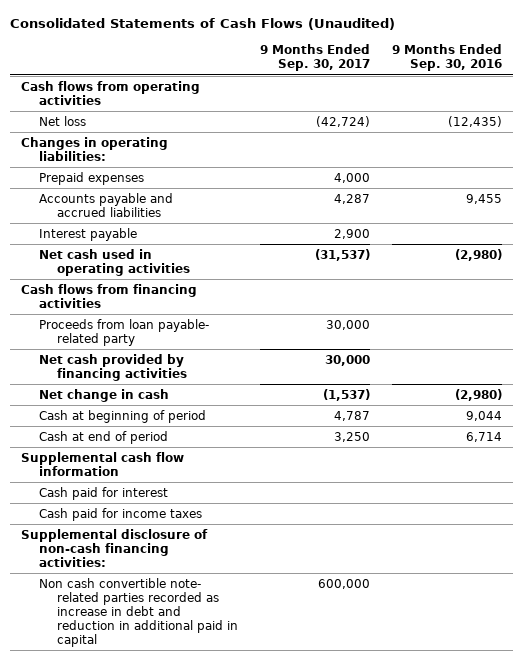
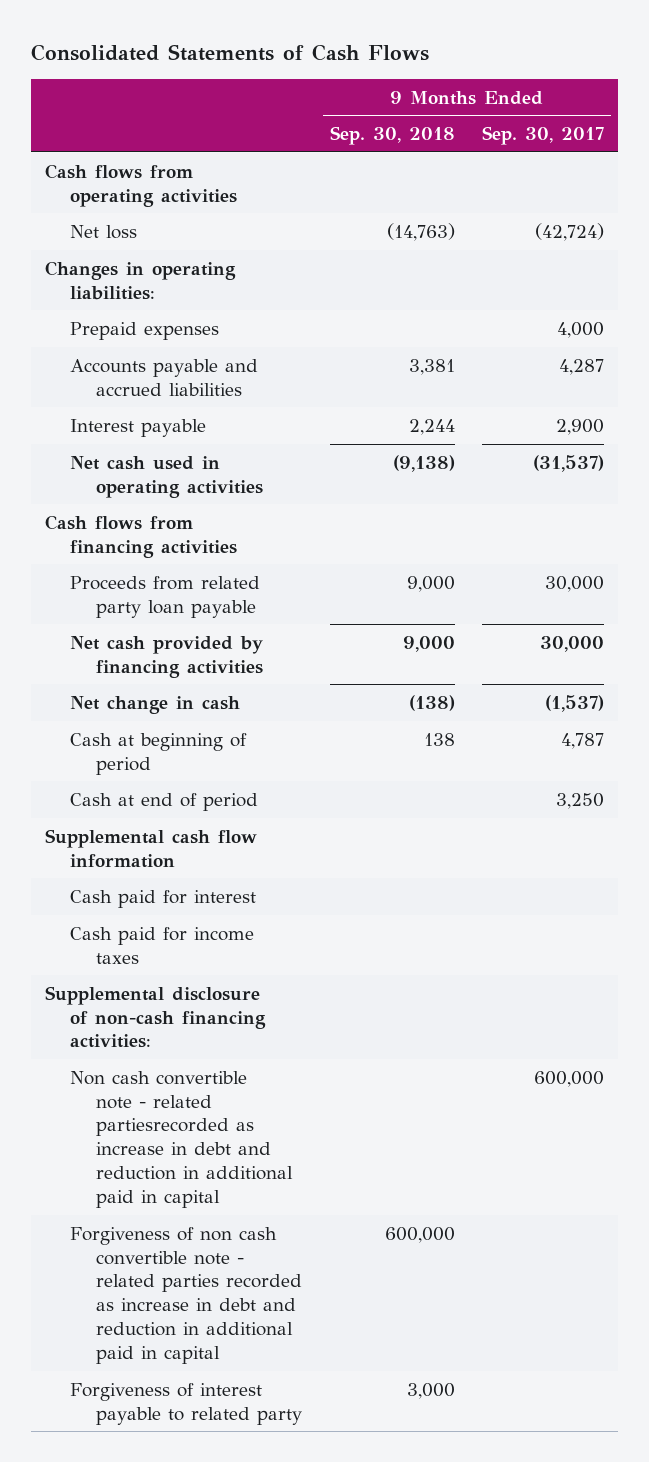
- Consolidated Statements of Cash Flows (Unaudited)
+ Consolidated Statements of Cash Flows
- | 9 Months Ended Sep. 30, 2017 | 9 Months Ended Sep. 30, 2016
+ | 9 Months Ended Sep. 30, 2018 | 9 Months Ended Sep. 30, 2017
- Proceeds from loan payable- related party | 30,000 |
+ Proceeds from related party loan payable | 9,000 | 30,000
- Non cash convertible note- related parties recorded as increase in debt and reduction in additional paid in capital | 600,000 |
+ Non cash convertible note - related partiesrecorded as increase in debt and reduction in additional paid in capital | | 600,000
+ Forgiveness of non cash convertible note - related parties recorded as increase in debt and reduction in additional paid in capital | 600,000 |
+ Forgiveness of interest payable to related party | 3,000 |

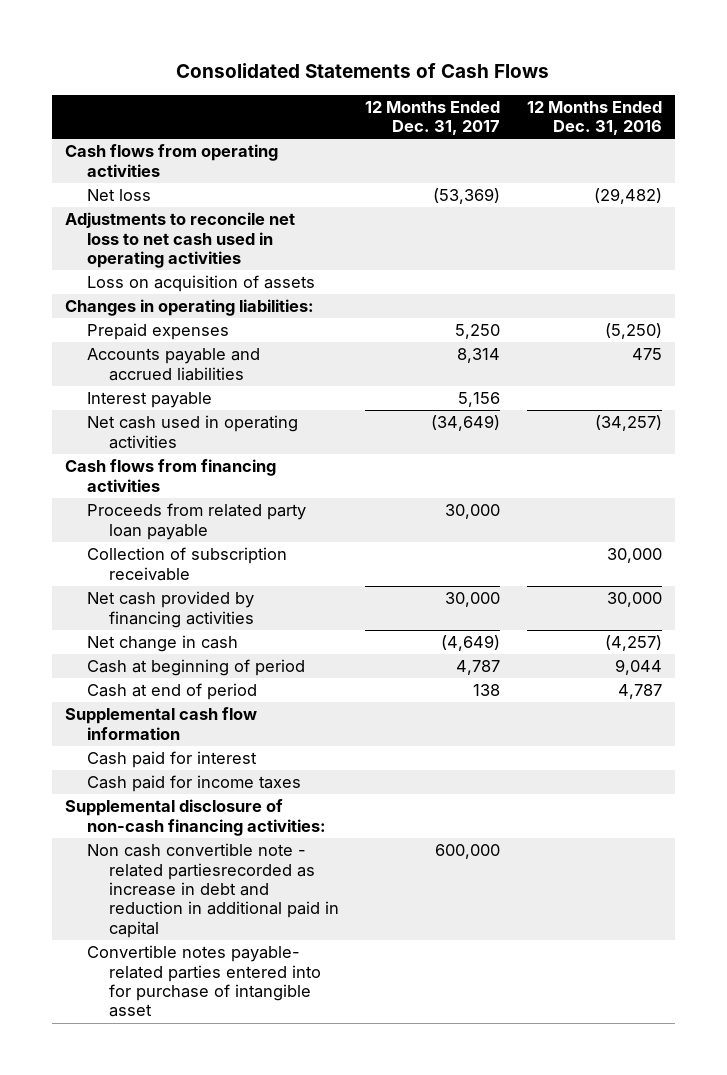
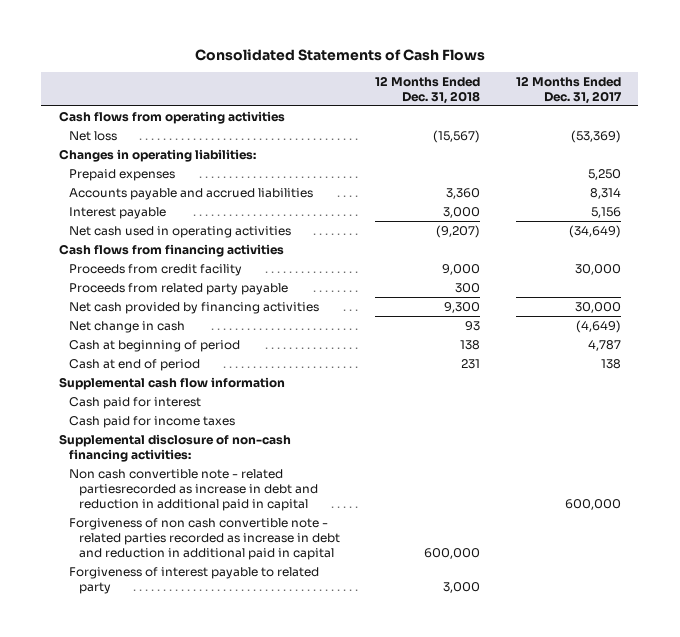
- | 12 Months Ended Dec. 31, 2017 | 12 Months Ended Dec. 31, 2016
+ | 12 Months Ended Dec. 31, 2018 | 12 Months Ended Dec. 31, 2017
- Adjustments to reconcile net loss to net cash used in operating activities
- Loss on acquisition of assets
- Proceeds from related party loan payable | 30,000 |
- Collection of subscription receivable | | 30,000
+ Proceeds from credit facility | 9,000 | 30,000
+ Proceeds from related party payable | 300 |
- Convertible notes payable- related parties entered into for purchase of intangible asset
+ Forgiveness of non cash convertible note - related parties recorded as increase in debt and reduction in additional paid in capital | 600,000 |
+ Forgiveness of interest payable to related party | 3,000 |

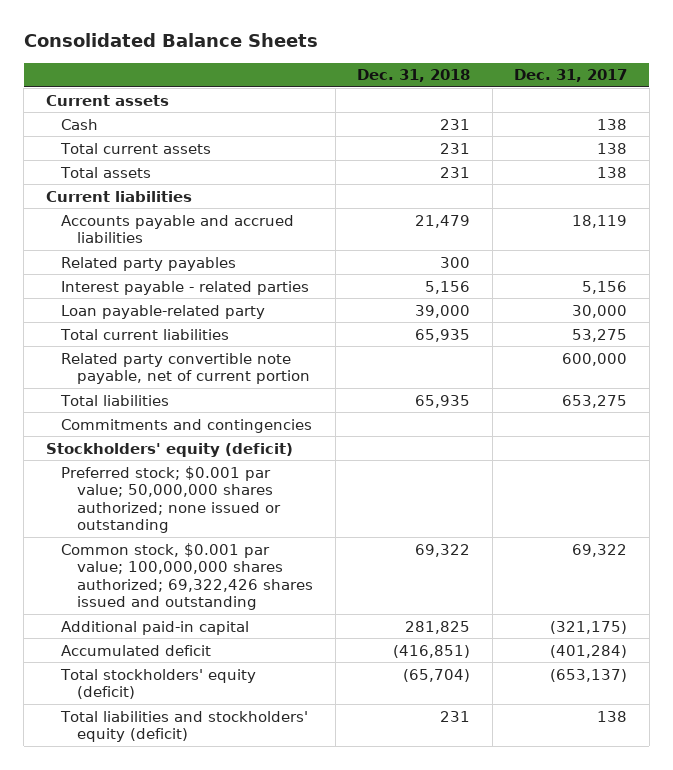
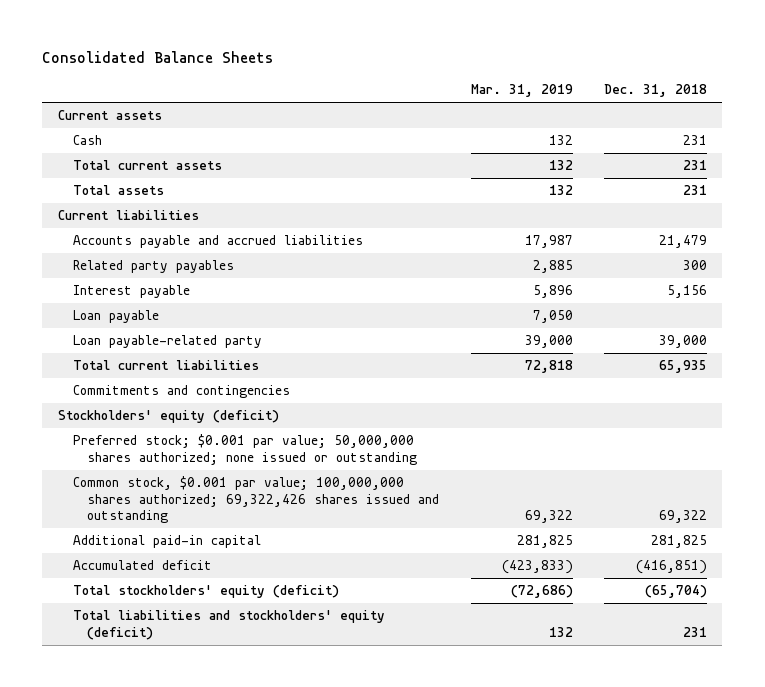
- | Dec. 31, 2018 | Dec. 31, 2017
+ | Mar. 31, 2019 | Dec. 31, 2018
- Interest payable - related parties | 5,156 | 5,156
+ Interest payable | 5,896 | 5,156
+ Loan payable | 7,050 |
- Related party convertible note payable, net of current portion | | 600,000
- Total liabilities | 65,935 | 653,275

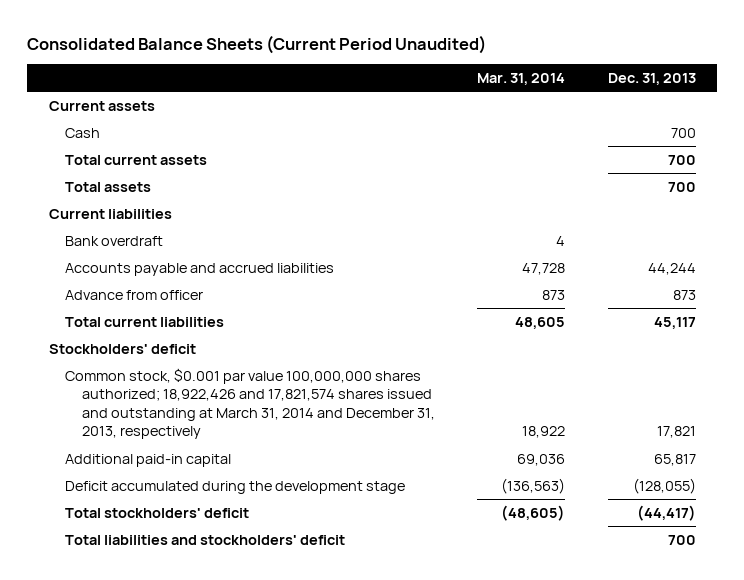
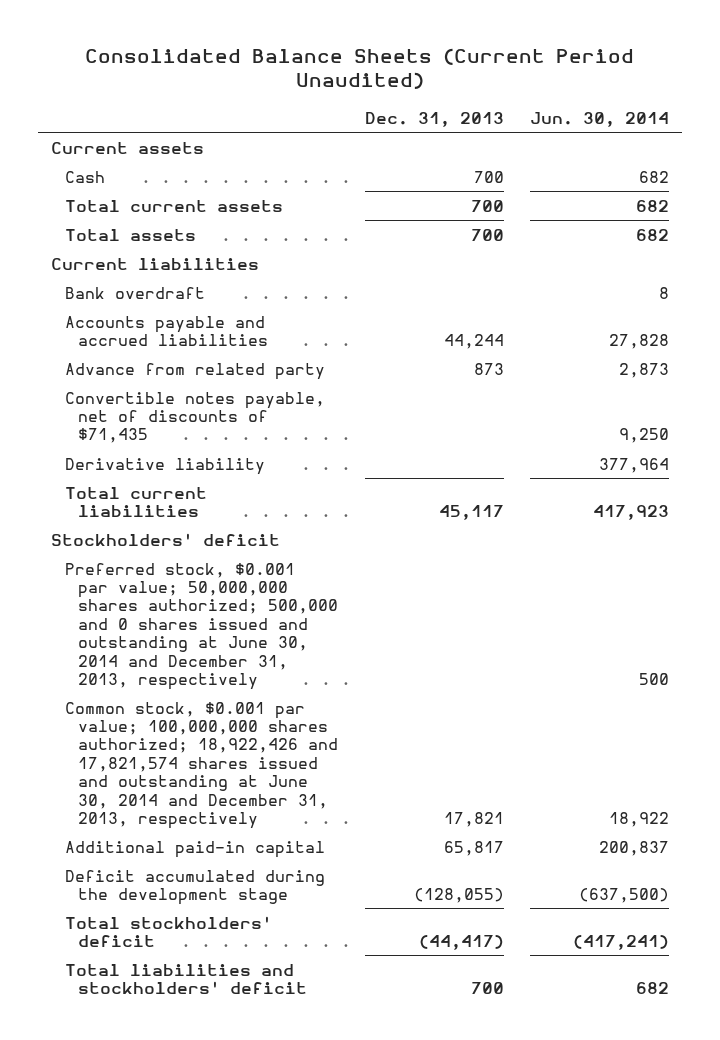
- | Mar. 31, 2014 | Dec. 31, 2013
+ | Dec. 31, 2013 | Jun. 30, 2014
- Advance from officer | 873 | 873
+ Advance from related party | 873 | 2,873
+ Convertible notes payable, net of discounts of $71,435 | | 9,250
+ Derivative liability | | 377,964
- Common stock, $0.001 par value 100,000,000 shares authorized; 18,922,426 and 17,821,574 shares issued and outstanding at March 31, 2014 and December 31, 2013, respectively | 18,922 | 17,821
+ Preferred stock, $0.001 par value; 50,000,000 shares authorized; 500,000 and 0 shares issued and outstanding at June 30, 2014 and December 31, 2013, respectively | | 500
+ Common stock, $0.001 par value; 100,000,000 shares authorized; 18,922,426 and 17,821,574 shares issued and outstanding at June 30, 2014 and December 31, 2013, respectively | 17,821 | 18,922

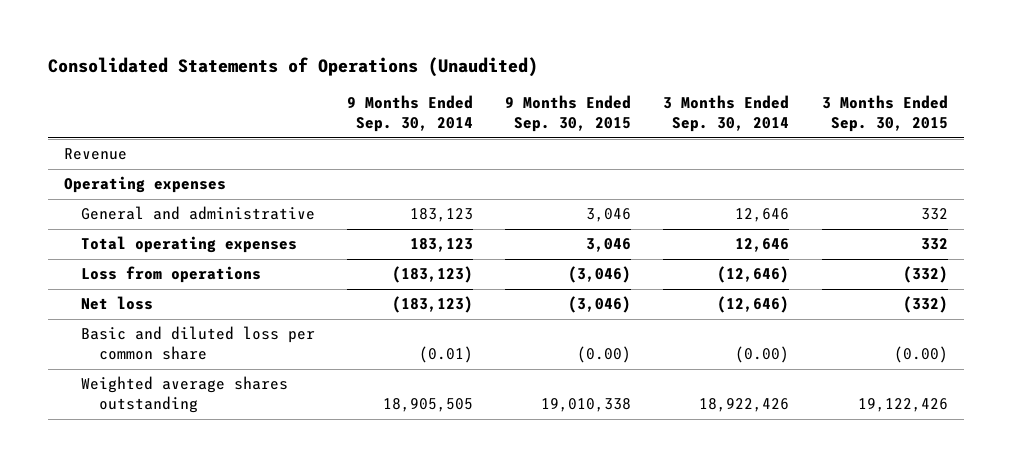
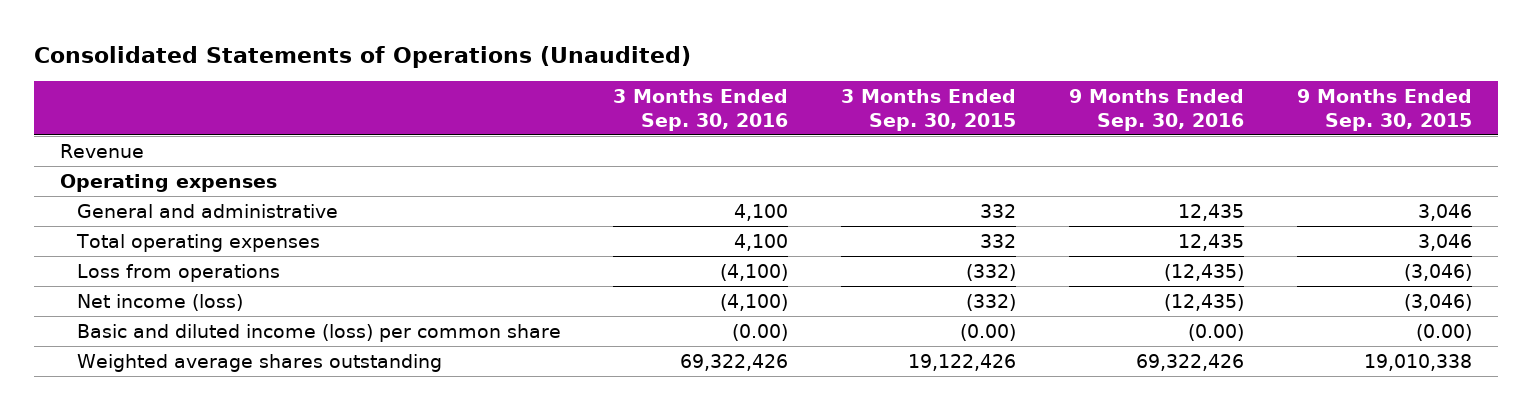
- | 9 Months Ended Sep. 30, 2014 | 9 Months Ended Sep. 30, 2015 | 3 Months Ended Sep. 30, 2014 | 3 Months Ended Sep. 30, 2015
+ | 3 Months Ended Sep. 30, 2016 | 3 Months Ended Sep. 30, 2015 | 9 Months Ended Sep. 30, 2016 | 9 Months Ended Sep. 30, 2015
- Net loss | (183,123) | (3,046) | (12,646) | (332)
- Basic and diluted loss per common share | (0.01) | (0.00) | (0.00) | (0.00)
+ Net income (loss) | (4,100) | (332) | (12,435) | (3,046)
+ Basic and diluted income (loss) per common share | (0.00) | (0.00) | (0.00) | (0.00)

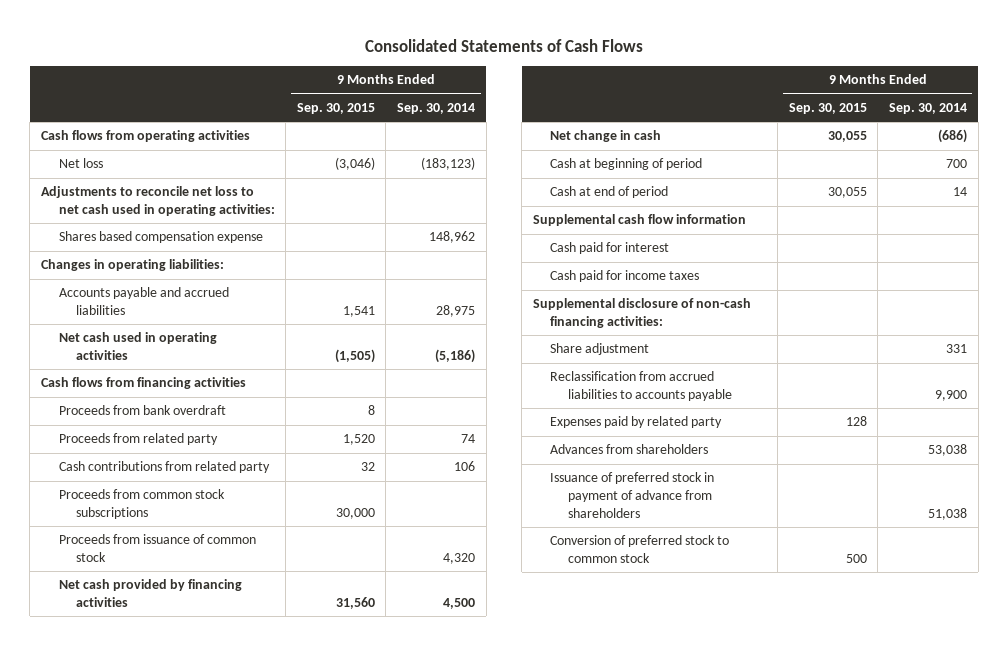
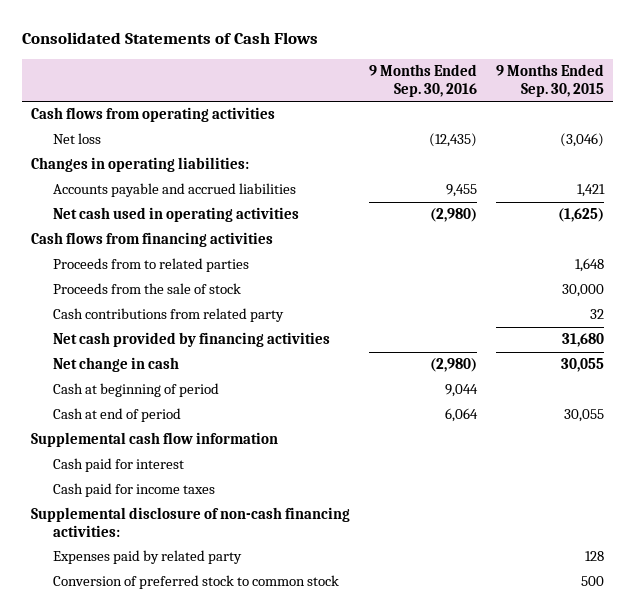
- | 9 Months Ended Sep. 30, 2015 | 9 Months Ended Sep. 30, 2014
+ | 9 Months Ended Sep. 30, 2016 | 9 Months Ended Sep. 30, 2015
- Adjustments to reconcile net loss to net cash used in operating activities:
- Shares based compensation expense | | 148,962
- Accounts payable and accrued liabilities | 1,541 | 28,975
- Net cash used in operating activities | (1,505) | (5,186)
+ Accounts payable and accrued liabilities | 9,455 | 1,421
+ Net cash used in operating activities | (2,980) | (1,625)
- Proceeds from bank overdraft | 8 |
- Proceeds from related party | 1,520 | 74
+ Proceeds from to related parties | | 1,648
+ Proceeds from the sale of stock | | 30,000
- Proceeds from common stock subscriptions | 30,000 |
- Proceeds from issuance of common stock | | 4,320
- Net cash provided by financing activities | 31,560 | 4,500
+ Net cash provided by financing activities | | 31,680
- Share adjustment | | 331
- Reclassification from accrued liabilities to accounts payable | | 9,900
- Advances from shareholders | | 53,038
- Issuance of preferred stock in payment of advance from shareholders | | 51,038

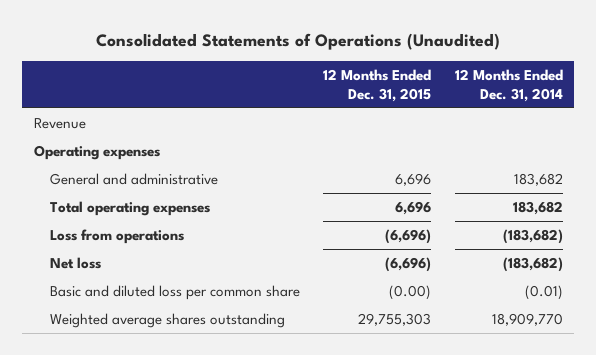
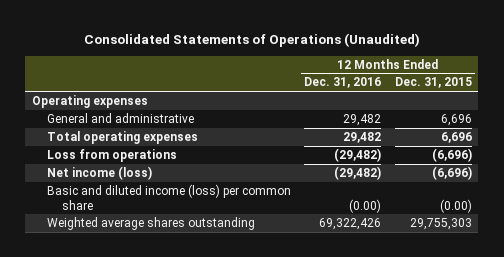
- | 12 Months Ended Dec. 31, 2015 | 12 Months Ended Dec. 31, 2014
+ | 12 Months Ended Dec. 31, 2016 | 12 Months Ended Dec. 31, 2015
- Revenue
- Net loss | (6,696) | (183,682)
- Basic and diluted loss per common share | (0.00) | (0.01)
+ Net income (loss) | (29,482) | (6,696)
+ Basic and diluted income (loss) per common share | (0.00) | (0.00)

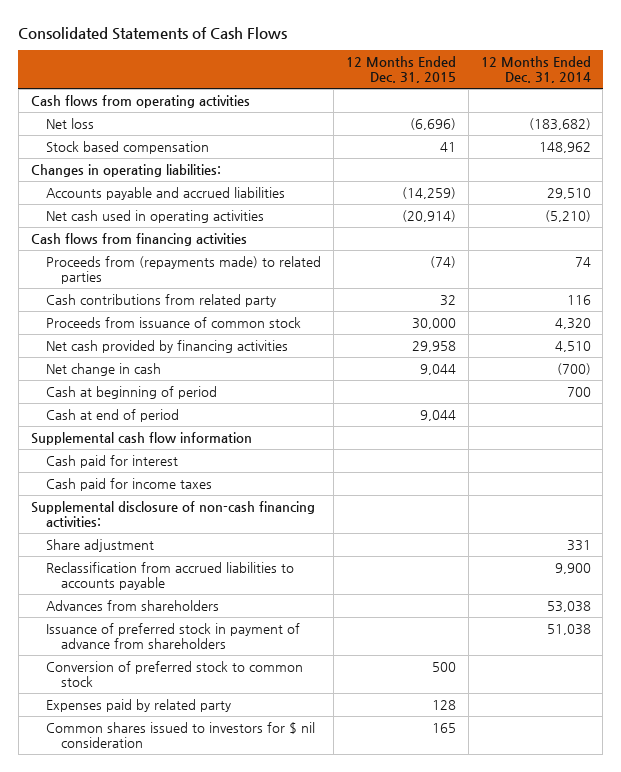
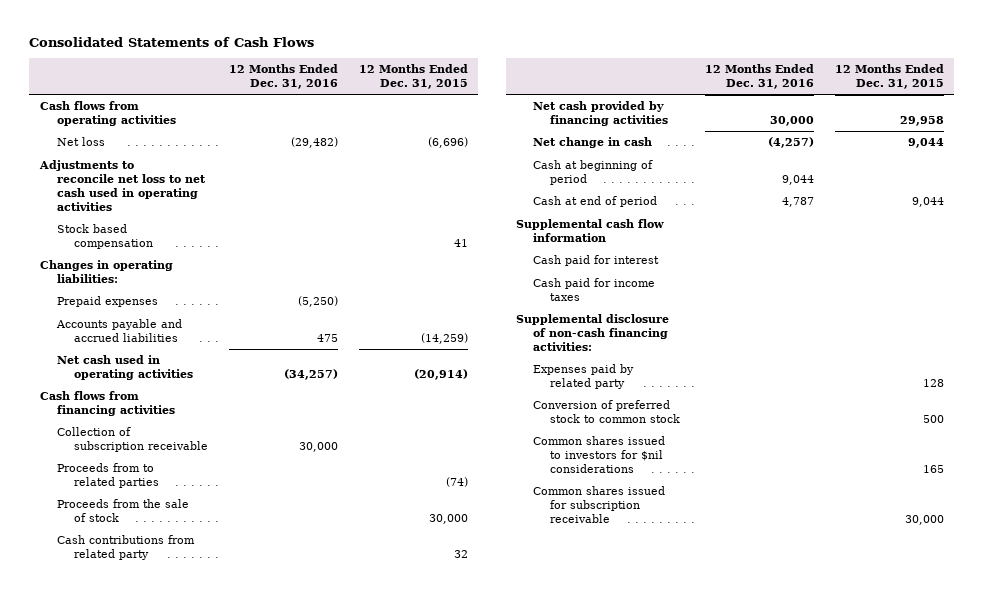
- | 12 Months Ended Dec. 31, 2015 | 12 Months Ended Dec. 31, 2014
+ | 12 Months Ended Dec. 31, 2016 | 12 Months Ended Dec. 31, 2015
+ Adjustments to reconcile net loss to net cash used in operating activities
+ Prepaid expenses | (5,250) |
- Proceeds from (repayments made) to related parties | (74) | 74
+ Collection of subscription receivable | 30,000 |
+ Proceeds from to related parties | | (74)
+ Proceeds from the sale of stock | | 30,000
- Proceeds from issuance of common stock | 30,000 | 4,320
- Share adjustment | | 331
- Reclassification from accrued liabilities to accounts payable | | 9,900
- Advances from shareholders | | 53,038
- Issuance of preferred stock in payment of advance from shareholders | | 51,038
- Common shares issued to investors for $ nil consideration | 165 |
moved down: Conversion of preferred stock to common stock | | 500
+ Common shares issued to investors for $nil considerations | | 165
+ Common shares issued for subscription receivable | | 30,000

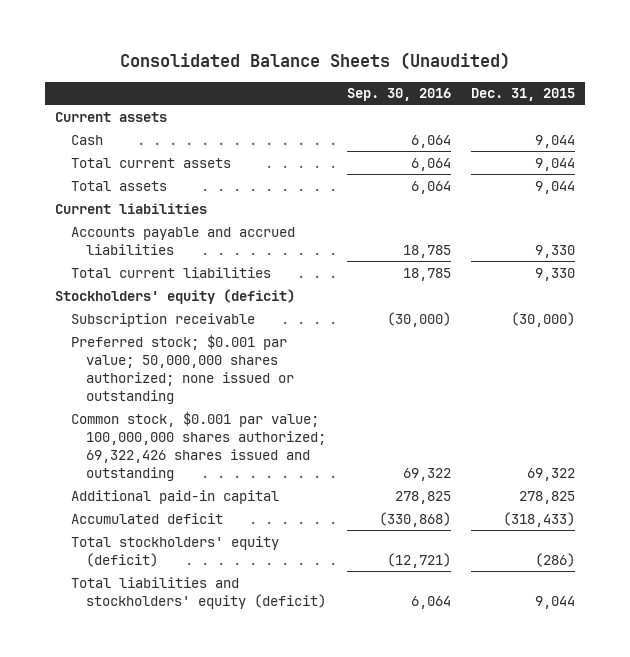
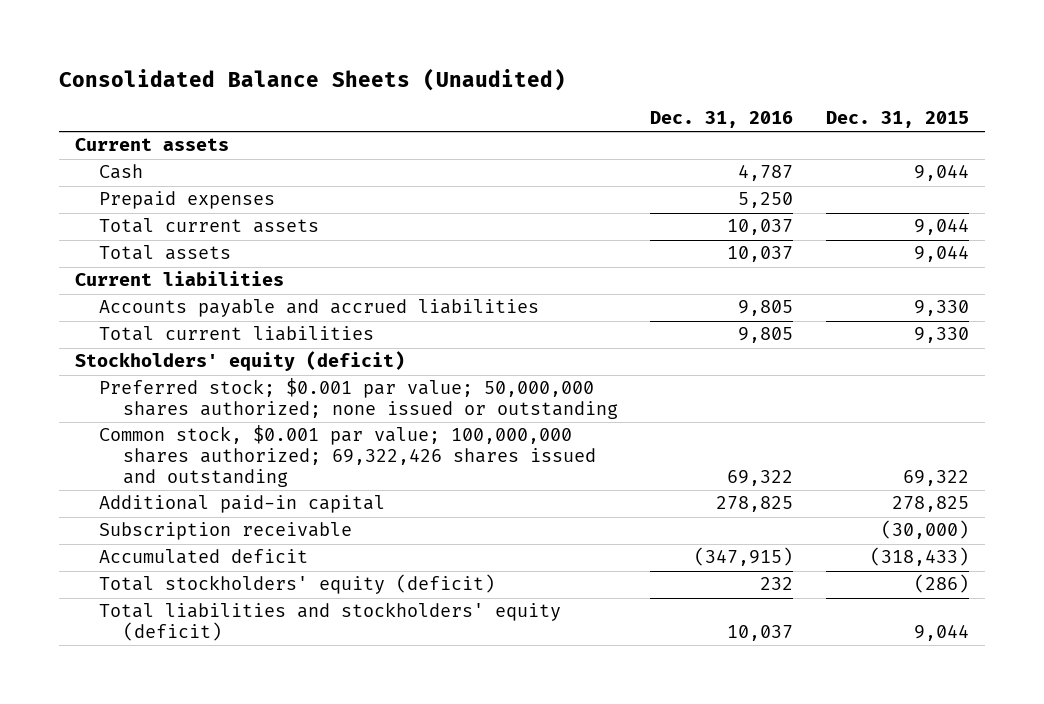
- | Sep. 30, 2016 | Dec. 31, 2015
+ | Dec. 31, 2016 | Dec. 31, 2015
+ Prepaid expenses | 5,250 |
moved down: Subscription receivable | | (30,000)

